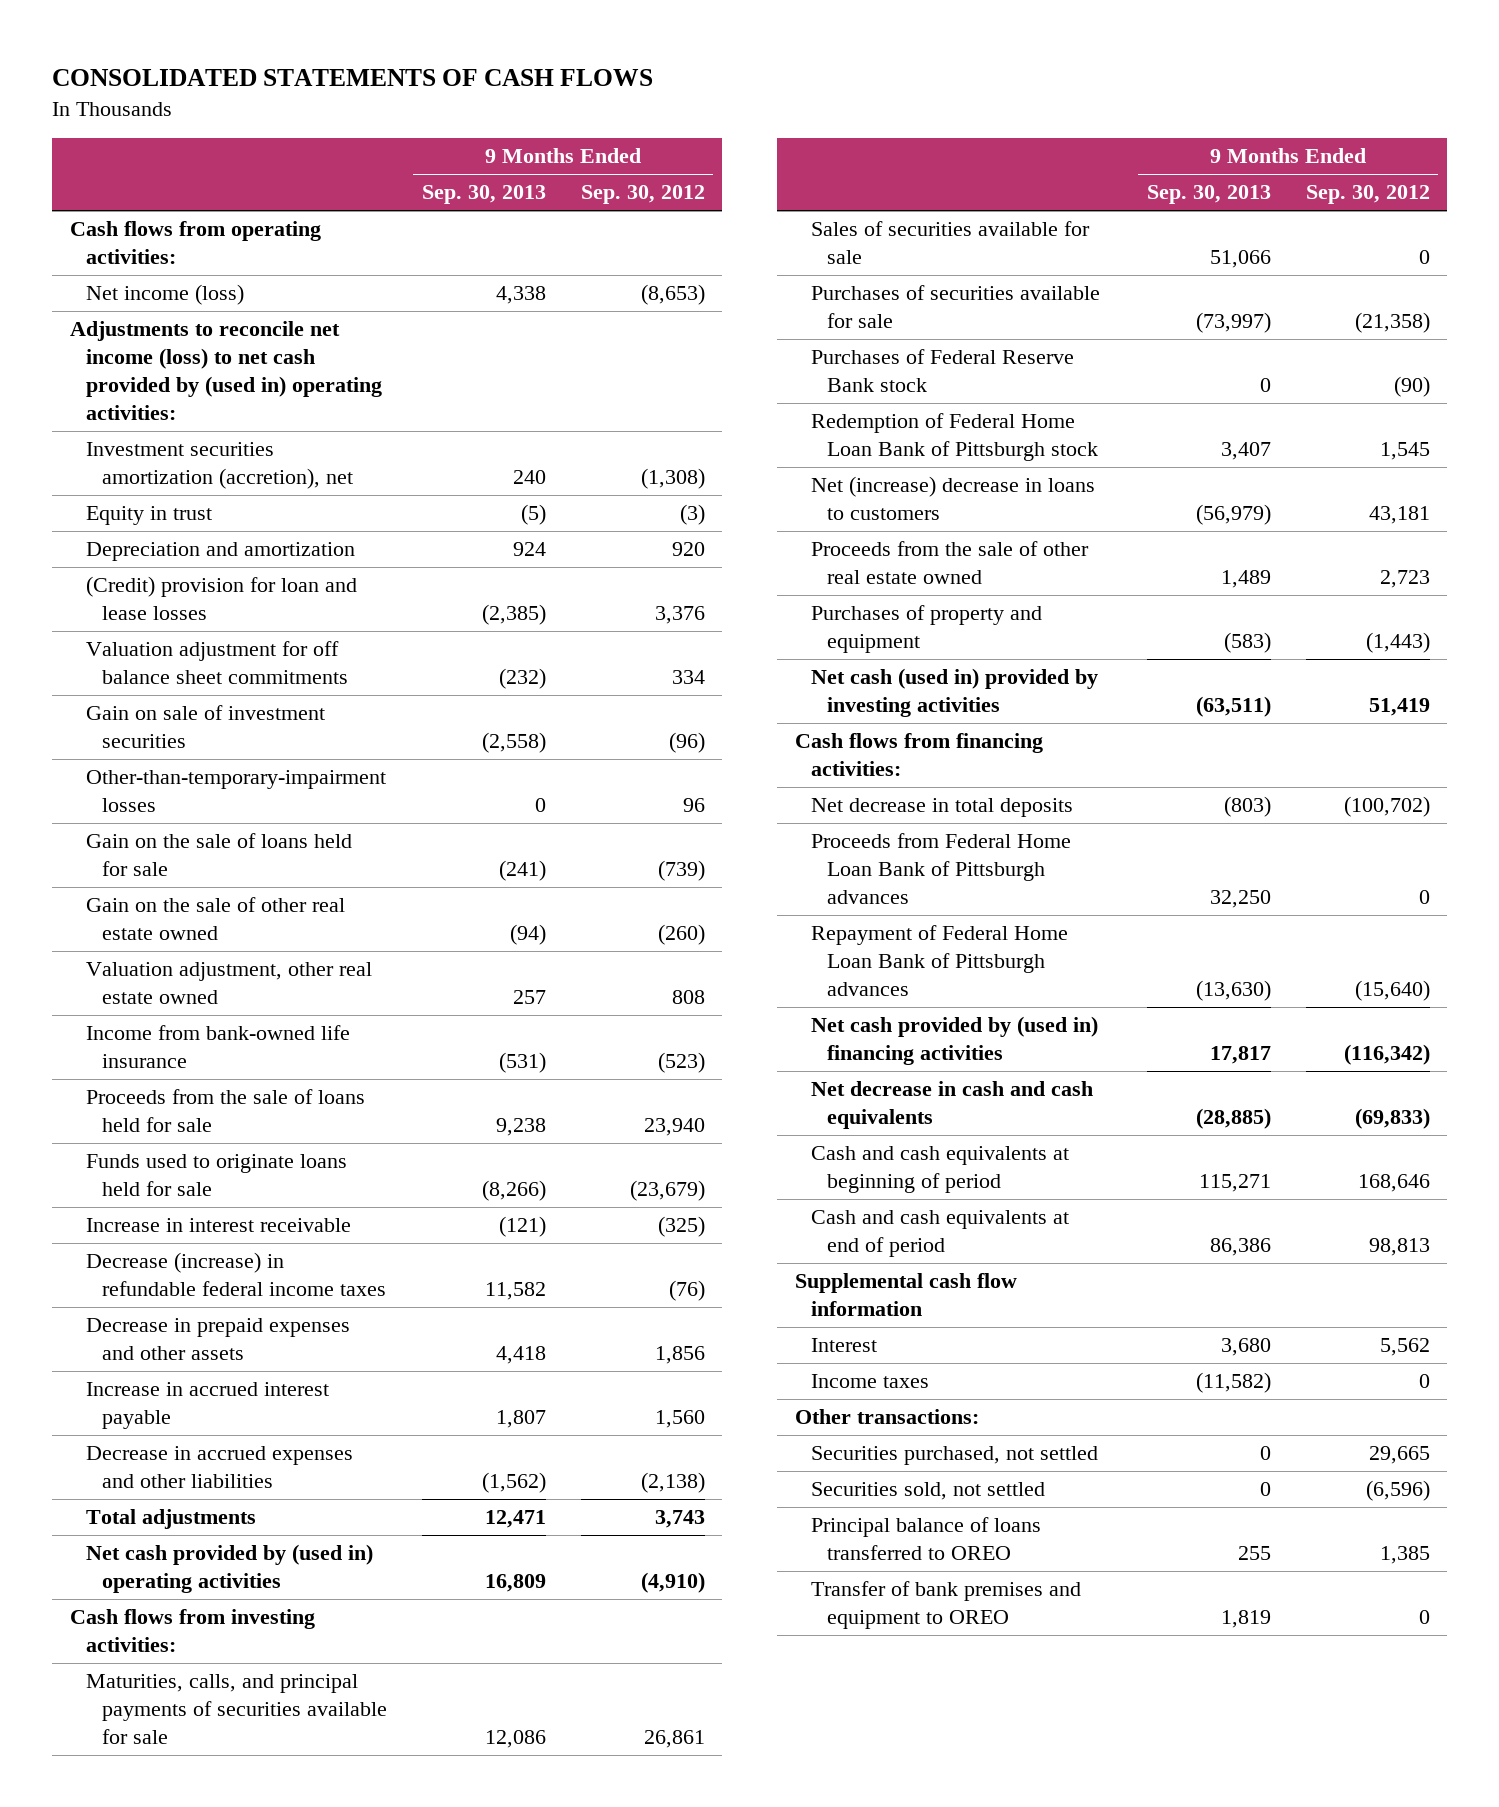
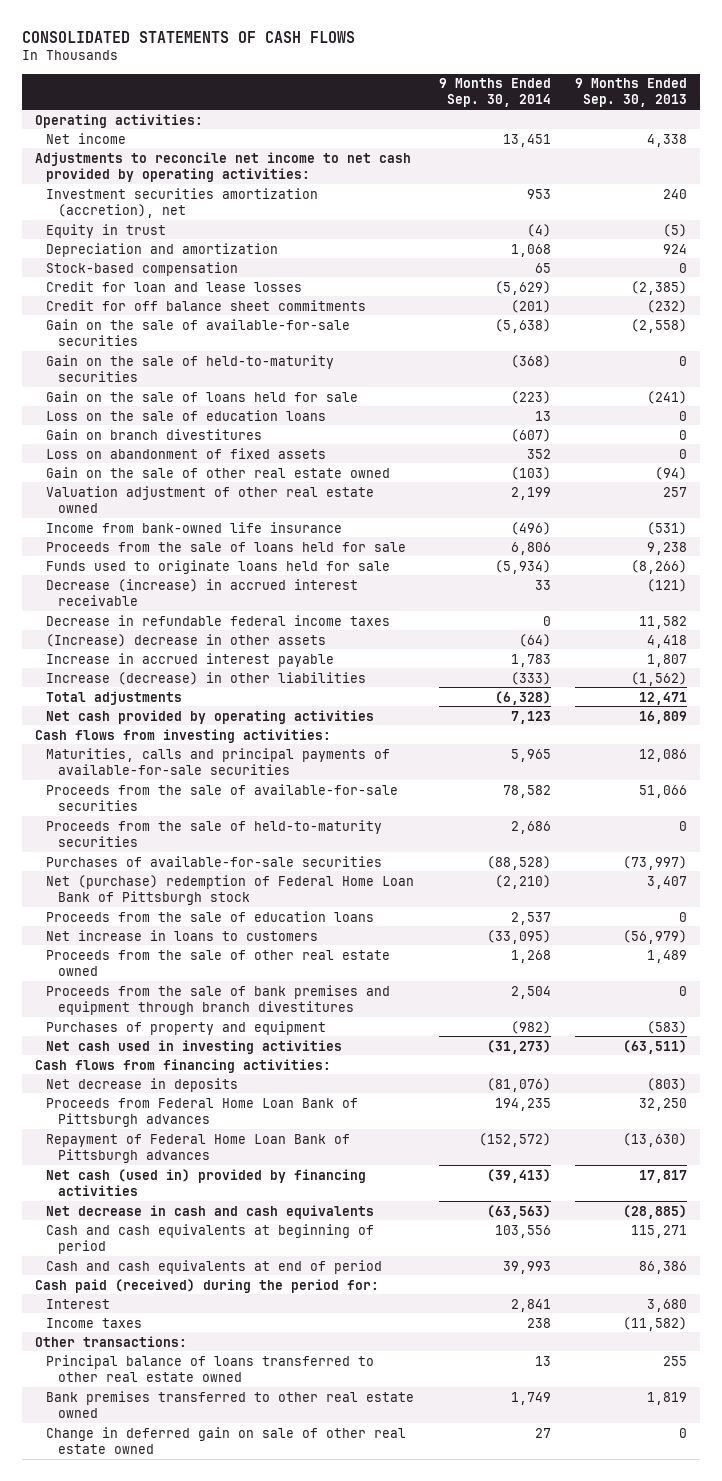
- | 9 Months Ended Sep. 30, 2013 | 9 Months Ended Sep. 30, 2012
+ | 9 Months Ended Sep. 30, 2014 | 9 Months Ended Sep. 30, 2013
- Cash flows from operating activities:
- Net income (loss) | 4,338 | (8,653)
- Adjustments to reconcile net income (loss) to net cash provided by (used in) operating activities:
+ Operating activities:
+ Net income | 13,451 | 4,338
+ Adjustments to reconcile net income to net cash provided by operating activities:
- (Credit) provision for loan and lease losses | (2,385) | 3,376
- Valuation adjustment for off balance sheet commitments | (232) | 334
- Gain on sale of investment securities | (2,558) | (96)
- Other-than-temporary-impairment losses | 0 | 96
+ Stock-based compensation | 65 | 0
+ Credit for loan and lease losses | (5,629) | (2,385)
+ Credit for off balance sheet commitments | (201) | (232)
+ Gain on the sale of available-for-sale securities | (5,638) | (2,558)
+ Gain on the sale of held-to-maturity securities | (368) | 0
+ Loss on the sale of education loans | 13 | 0
+ Gain on branch divestitures | (607) | 0
+ Loss on abandonment of fixed assets | 352 | 0
- Valuation adjustment, other real estate owned | 257 | 808
+ Valuation adjustment of other real estate owned | 2,199 | 257
- Increase in interest receivable | (121) | (325)
- Decrease (increase) in refundable federal income taxes | 11,582 | (76)
- Decrease in prepaid expenses and other assets | 4,418 | 1,856
+ Decrease (increase) in accrued interest receivable | 33 | (121)
+ Decrease in refundable federal income taxes | 0 | 11,582
+ (Increase) decrease in other assets | (64) | 4,418
- Decrease in accrued expenses and other liabilities | (1,562) | (2,138)
+ Increase (decrease) in other liabilities | (333) | (1,562)
- Net cash provided by (used in) operating activities | 16,809 | (4,910)
+ Net cash provided by operating activities | 7,123 | 16,809
- Maturities, calls, and principal payments of securities available for sale | 12,086 | 26,861
- Sales of securities available for sale | 51,066 | 0
- Purchases of securities available for sale | (73,997) | (21,358)
- Purchases of Federal Reserve Bank stock | 0 | (90)
- Redemption of Federal Home Loan Bank of Pittsburgh stock | 3,407 | 1,545
- Net (increase) decrease in loans to customers | (56,979) | 43,181
+ Maturities, calls and principal payments of available-for-sale securities | 5,965 | 12,086
+ Proceeds from the sale of available-for-sale securities | 78,582 | 51,066
+ Proceeds from the sale of held-to-maturity securities | 2,686 | 0
+ Purchases of available-for-sale securities | (88,528) | (73,997)
+ Net (purchase) redemption of Federal Home Loan Bank of Pittsburgh stock | (2,210) | 3,407
+ Proceeds from the sale of education loans | 2,537 | 0
+ Net increase in loans to customers | (33,095) | (56,979)
+ Proceeds from the sale of bank premises and equipment through branch divestitures | 2,504 | 0
- Net cash (used in) provided by investing activities | (63,511) | 51,419
+ Net cash used in investing activities | (31,273) | (63,511)
- Net decrease in total deposits | (803) | (100,702)
+ Net decrease in deposits | (81,076) | (803)
- Net cash provided by (used in) financing activities | 17,817 | (116,342)
+ Net cash (used in) provided by financing activities | (39,413) | 17,817
- Supplemental cash flow information
+ Cash paid (received) during the period for:
- Securities purchased, not settled | 0 | 29,665
- Securities sold, not settled | 0 | (6,596)
- Principal balance of loans transferred to OREO | 255 | 1,385
- Transfer of bank premises and equipment to OREO | 1,819 | 0
+ Principal balance of loans transferred to other real estate owned | 13 | 255
+ Bank premises transferred to other real estate owned | 1,749 | 1,819
+ Change in deferred gain on sale of other real estate owned | 27 | 0

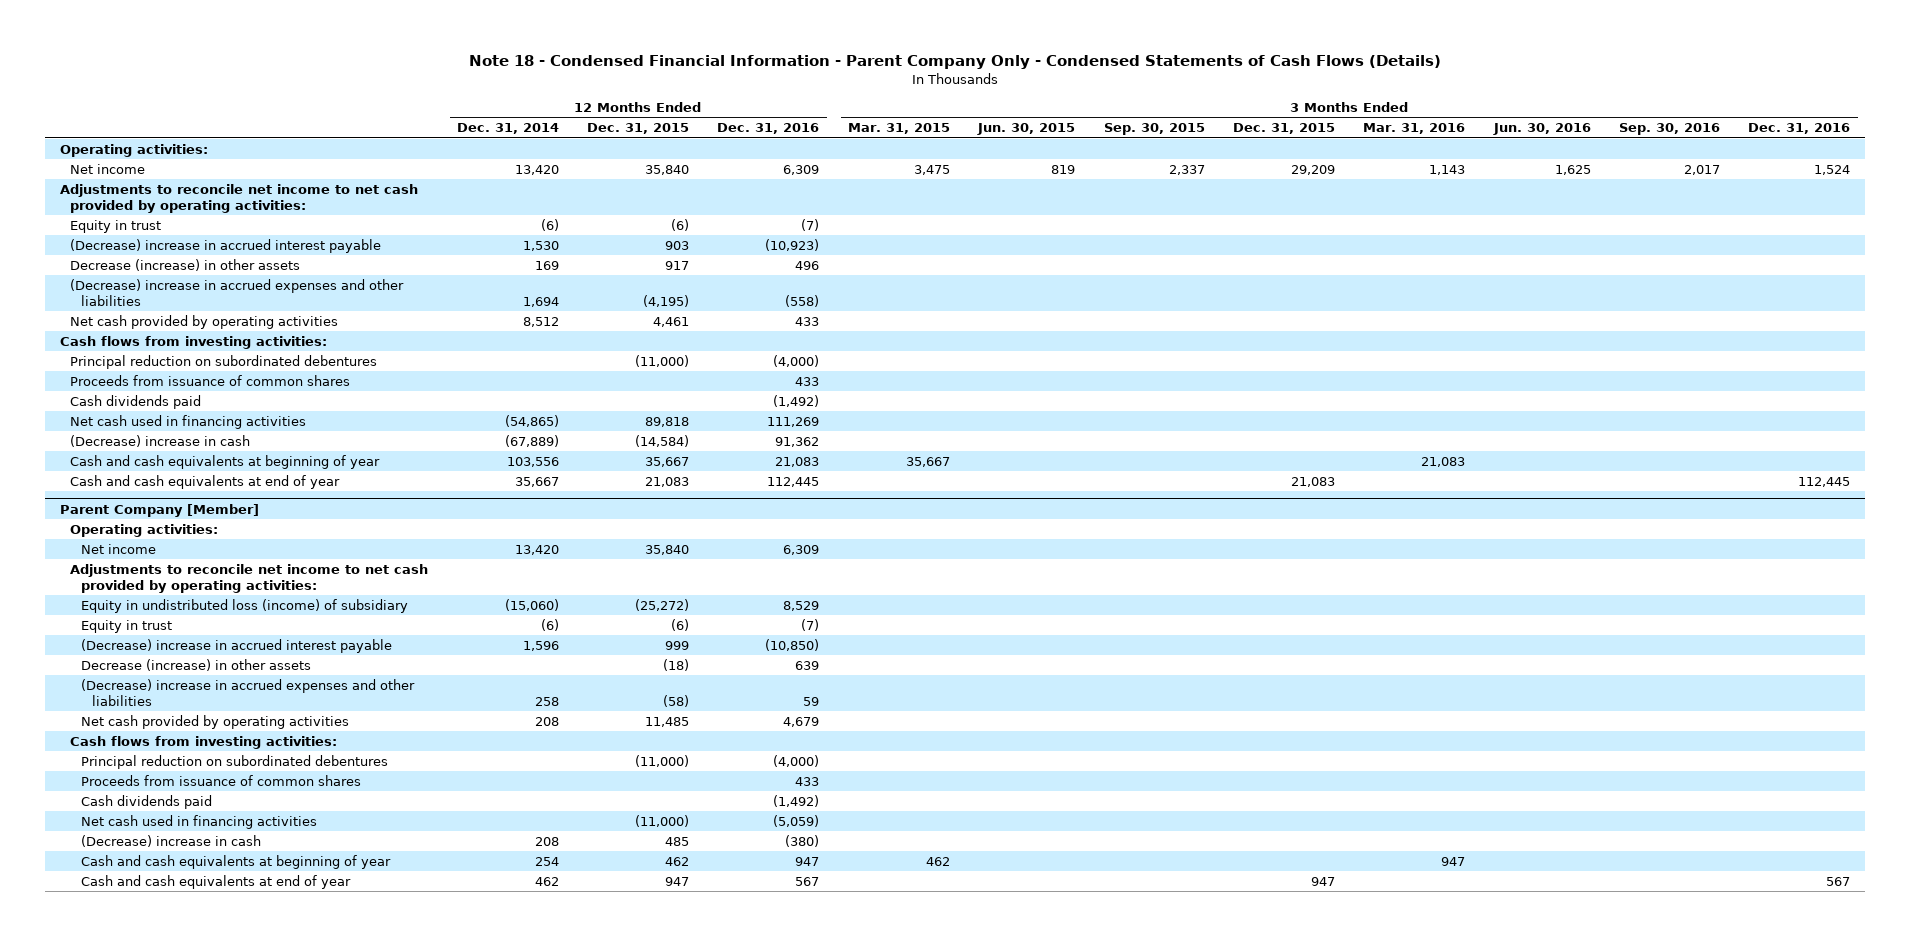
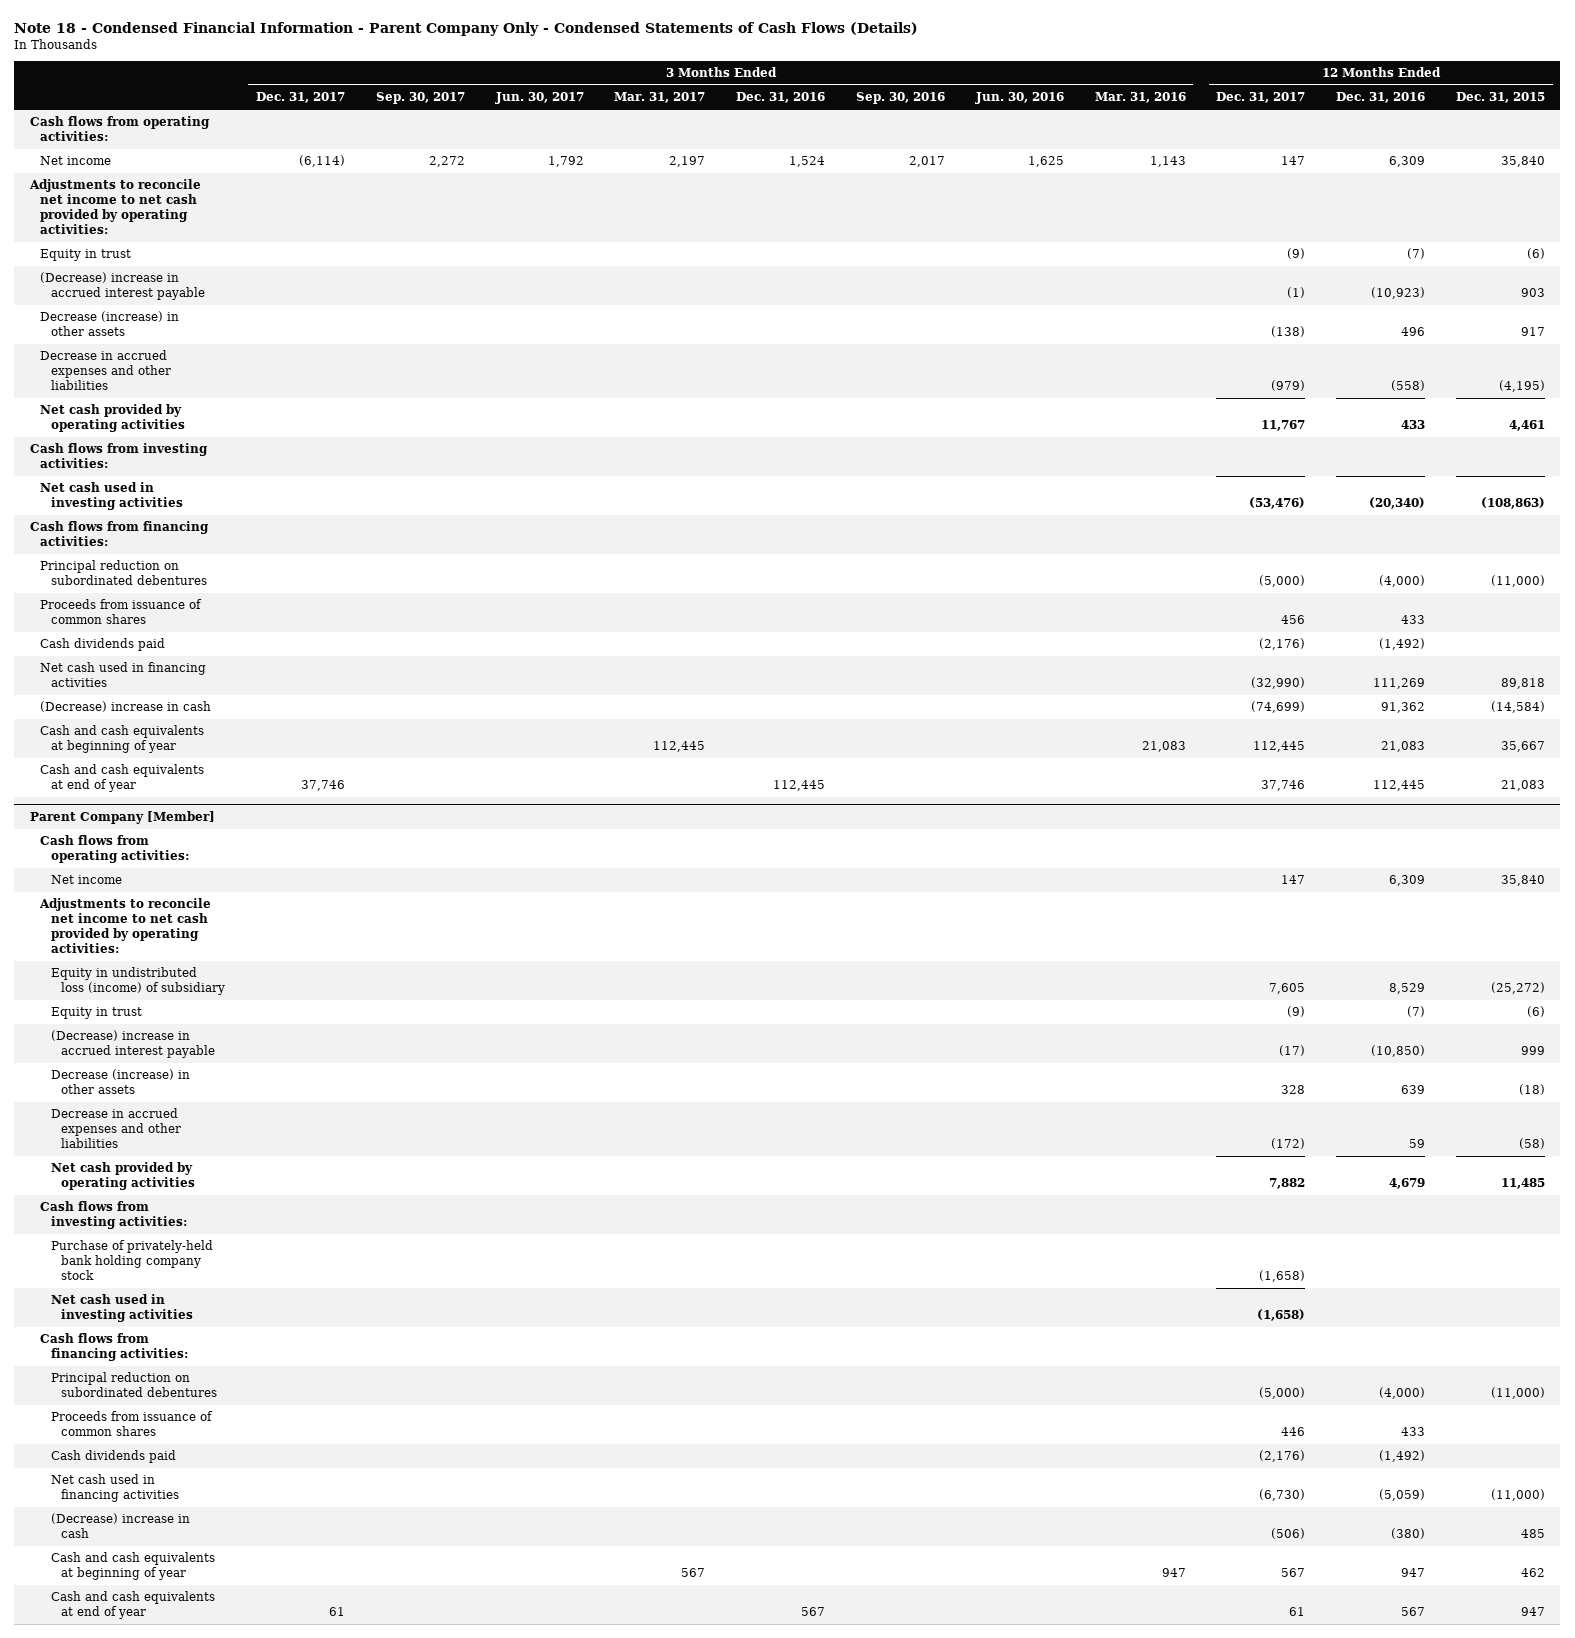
- | 12 Months Ended Dec. 31, 2014 | 12 Months Ended Dec. 31, 2015 | 12 Months Ended Dec. 31, 2016 | 3 Months Ended Mar. 31, 2015 | 3 Months Ended Jun. 30, 2015 | 3 Months Ended Sep. 30, 2015 | 3 Months Ended Dec. 31, 2015 | 3 Months Ended Mar. 31, 2016 | 3 Months Ended Jun. 30, 2016 | 3 Months Ended Sep. 30, 2016 | 3 Months Ended Dec. 31, 2016
+ | 3 Months Ended Dec. 31, 2017 | 3 Months Ended Sep. 30, 2017 | 3 Months Ended Jun. 30, 2017 | 3 Months Ended Mar. 31, 2017 | 3 Months Ended Dec. 31, 2016 | 3 Months Ended Sep. 30, 2016 | 3 Months Ended Jun. 30, 2016 | 3 Months Ended Mar. 31, 2016 | 12 Months Ended Dec. 31, 2017 | 12 Months Ended Dec. 31, 2016 | 12 Months Ended Dec. 31, 2015
- Operating activities:
+ Cash flows from operating activities:
- (Decrease) increase in accrued expenses and other liabilities | 1,694 | (4,195) | (558) | | | | | | | |
+ Decrease in accrued expenses and other liabilities | | | | | | | | | (979) | (558) | (4,195)
+ Net cash used in investing activities | | | | | | | | | (53,476) | (20,340) | (108,863)
+ Cash flows from financing activities:
@ Parent Company [Member]
- Operating activities:
+ Cash flows from operating activities:
- (Decrease) increase in accrued expenses and other liabilities | 258 | (58) | 59 | | | | | | | |
+ Decrease in accrued expenses and other liabilities | | | | | | | | | (172) | 59 | (58)
+ Purchase of privately-held bank holding company stock | | | | | | | | | (1,658) | |
+ Net cash used in investing activities | | | | | | | | | (1,658) | |
+ Cash flows from financing activities:

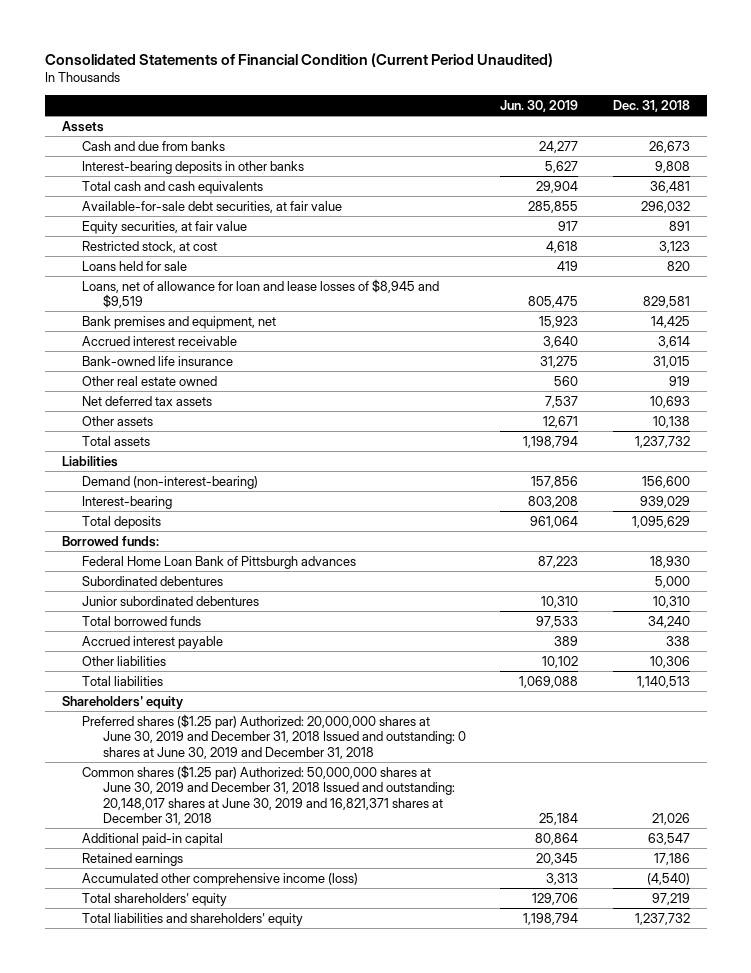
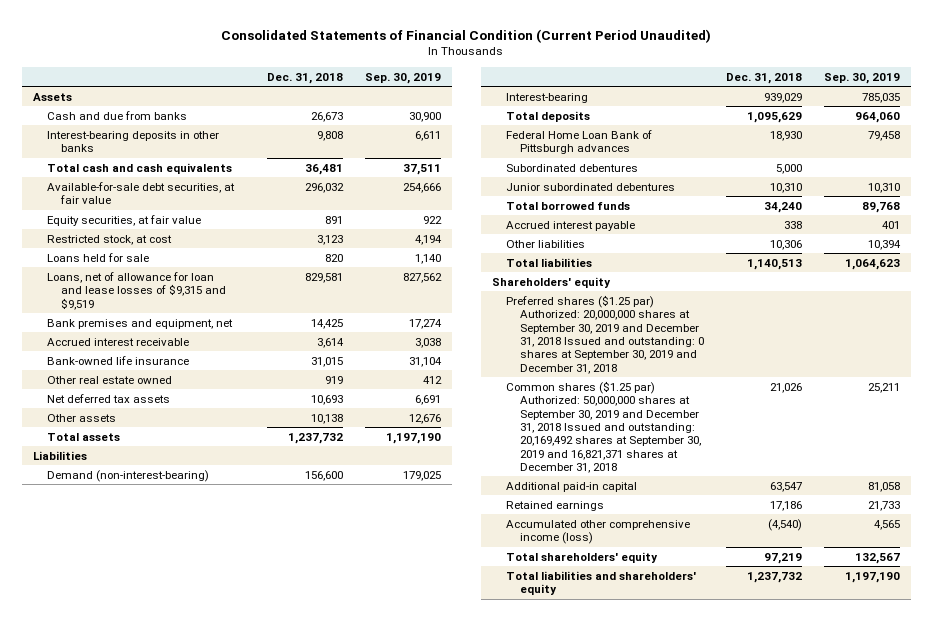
- | Jun. 30, 2019 | Dec. 31, 2018
+ | Dec. 31, 2018 | Sep. 30, 2019
- Loans, net of allowance for loan and lease losses of $8,945 and $9,519 | 805,475 | 829,581
+ Loans, net of allowance for loan and lease losses of $9,315 and $9,519 | 829,581 | 827,562
- Borrowed funds:
- Preferred shares ($1.25 par) Authorized: 20,000,000 shares at June 30, 2019 and December 31, 2018 Issued and outstanding: 0 shares at June 30, 2019 and December 31, 2018
- Common shares ($1.25 par) Authorized: 50,000,000 shares at June 30, 2019 and December 31, 2018 Issued and outstanding: 20,148,017 shares at June 30, 2019 and 16,821,371 shares at December 31, 2018 | 25,184 | 21,026
+ Preferred shares ($1.25 par) Authorized: 20,000,000 shares at September 30, 2019 and December 31, 2018 Issued and outstanding: 0 shares at September 30, 2019 and December 31, 2018
+ Common shares ($1.25 par) Authorized: 50,000,000 shares at September 30, 2019 and December 31, 2018 Issued and outstanding: 20,169,492 shares at September 30, 2019 and 16,821,371 shares at December 31, 2018 | 21,026 | 25,211

